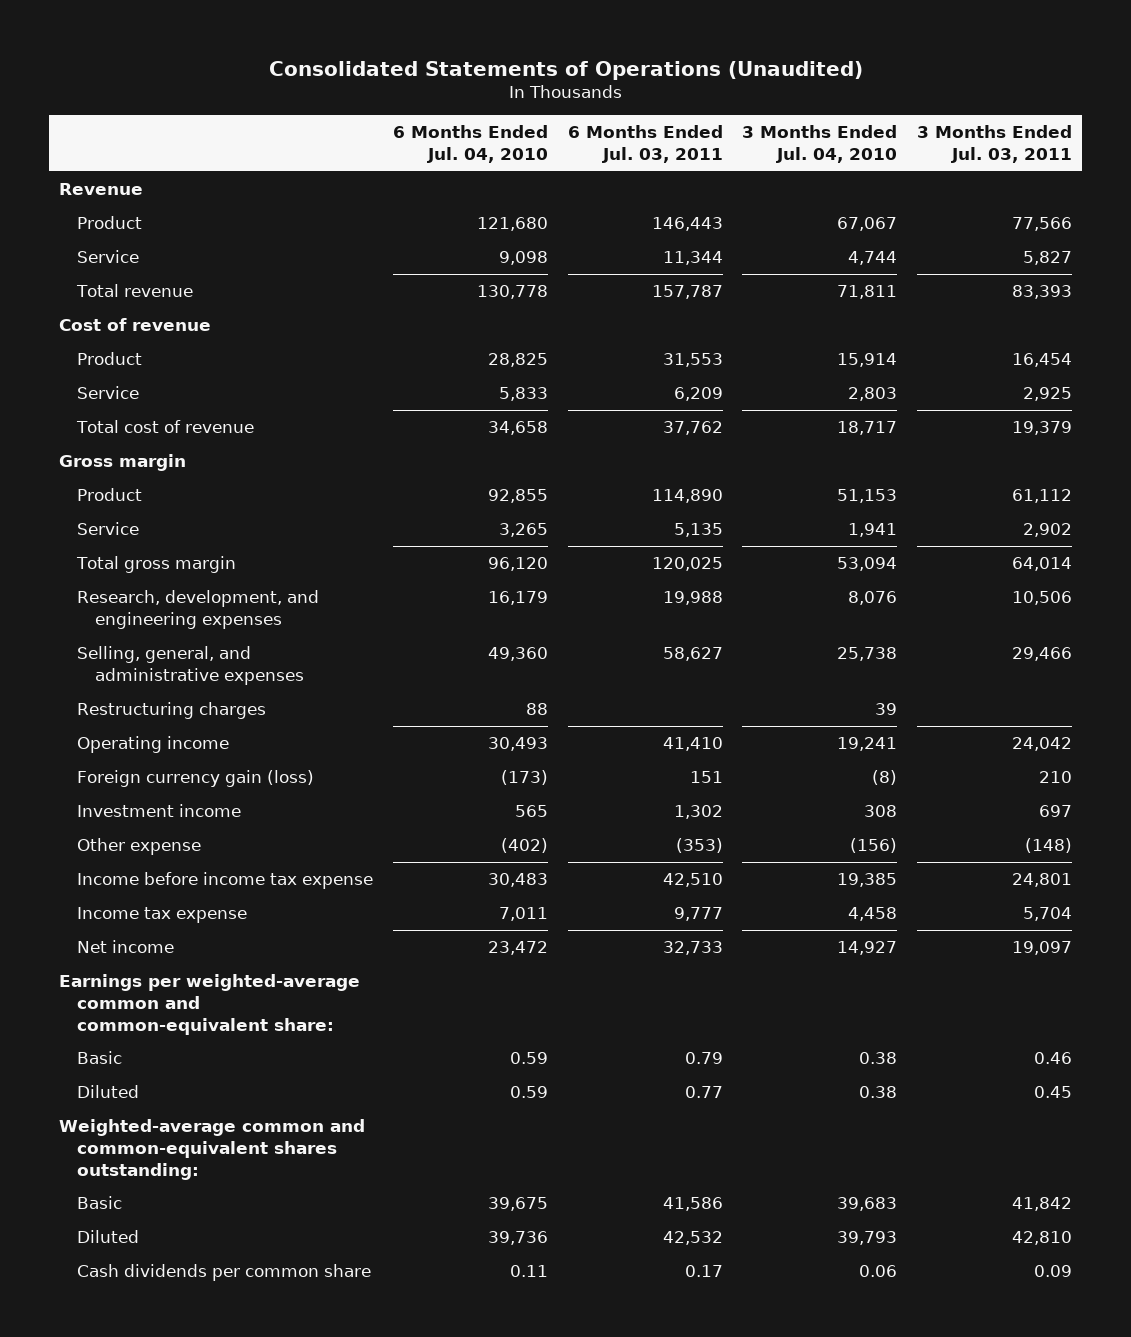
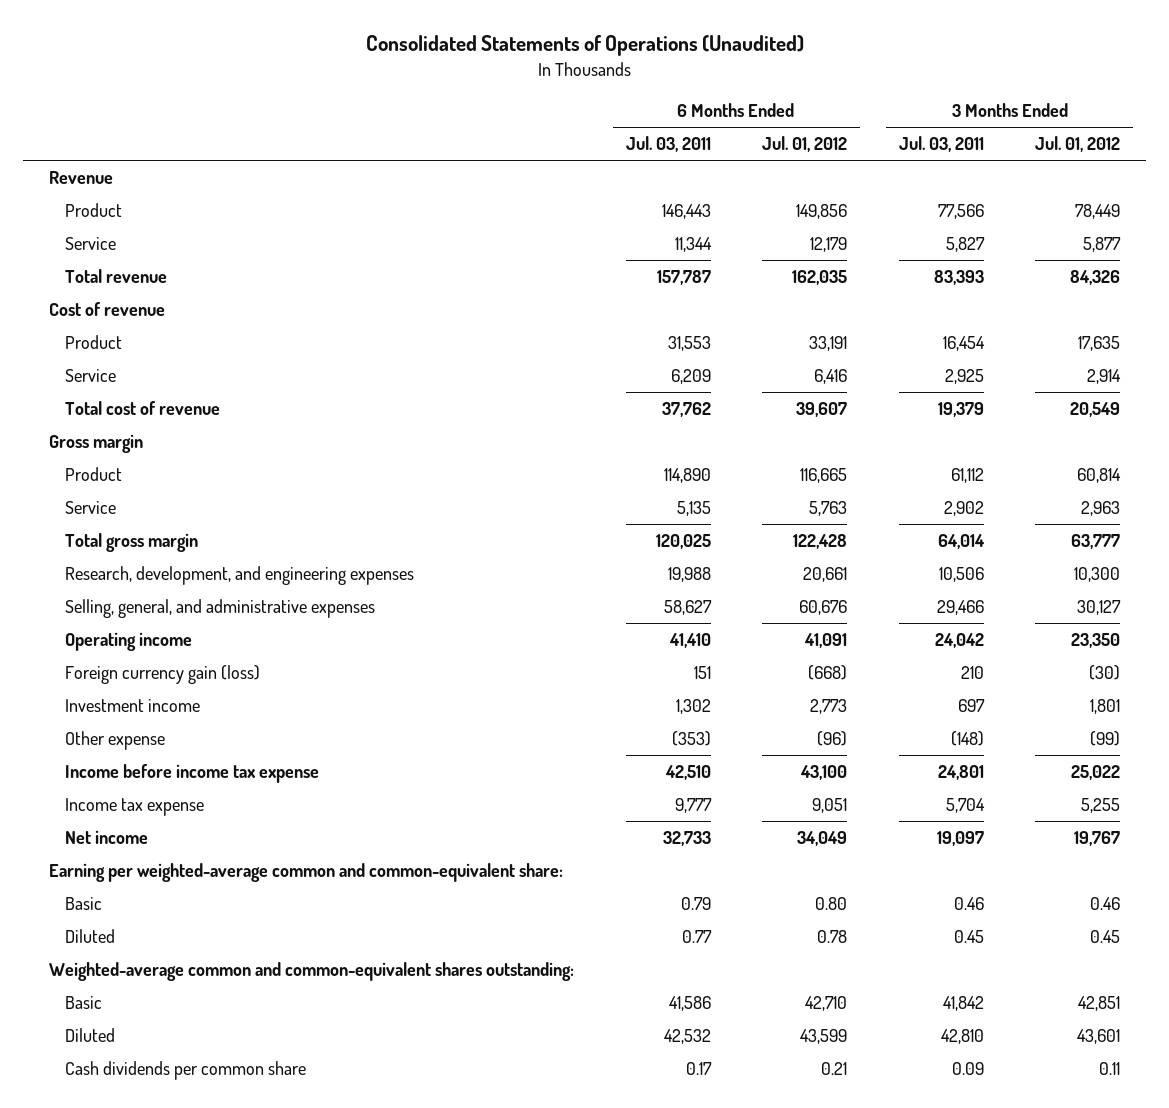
- | 6 Months Ended Jul. 04, 2010 | 6 Months Ended Jul. 03, 2011 | 3 Months Ended Jul. 04, 2010 | 3 Months Ended Jul. 03, 2011
+ | 6 Months Ended Jul. 03, 2011 | 6 Months Ended Jul. 01, 2012 | 3 Months Ended Jul. 03, 2011 | 3 Months Ended Jul. 01, 2012
- Restructuring charges | 88 | | 39 |
- Earnings per weighted-average common and common-equivalent share:
+ Earning per weighted-average common and common-equivalent share:

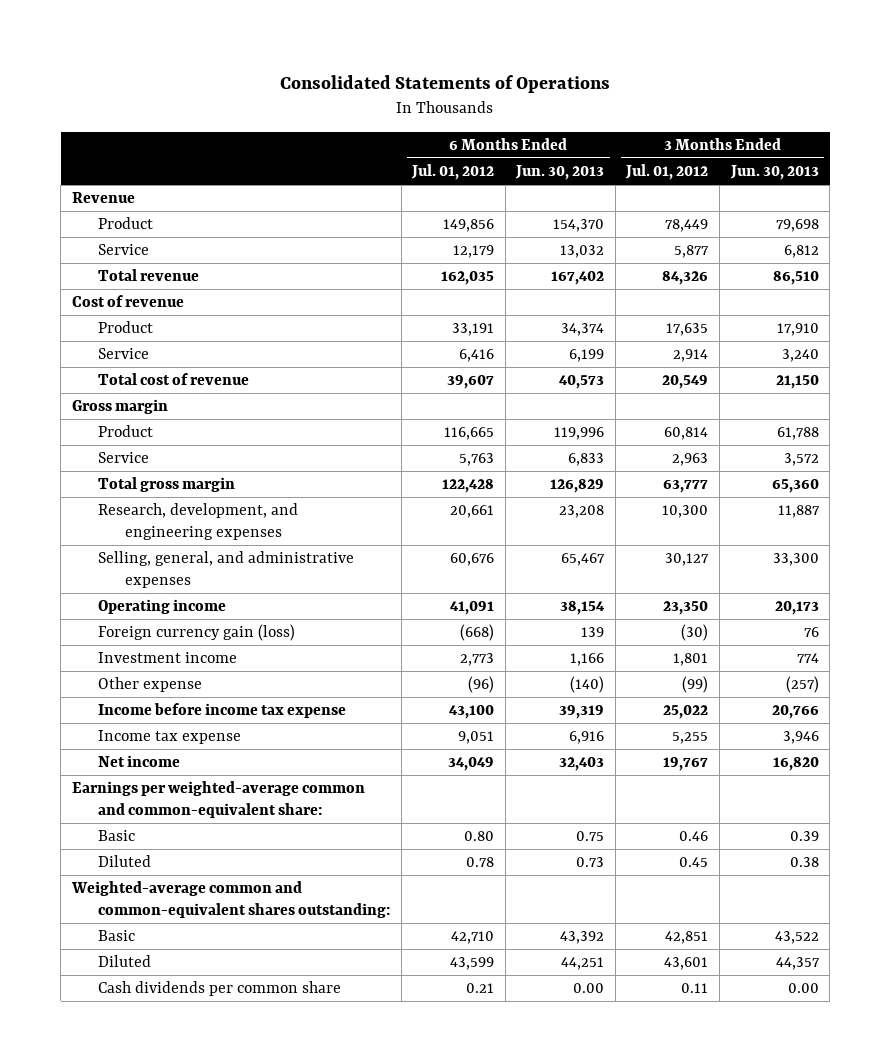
- Consolidated Statements of Operations (Unaudited)
+ Consolidated Statements of Operations
- | 6 Months Ended Jul. 03, 2011 | 6 Months Ended Jul. 01, 2012 | 3 Months Ended Jul. 03, 2011 | 3 Months Ended Jul. 01, 2012
+ | 6 Months Ended Jul. 01, 2012 | 6 Months Ended Jun. 30, 2013 | 3 Months Ended Jul. 01, 2012 | 3 Months Ended Jun. 30, 2013
- Earning per weighted-average common and common-equivalent share:
+ Earnings per weighted-average common and common-equivalent share:

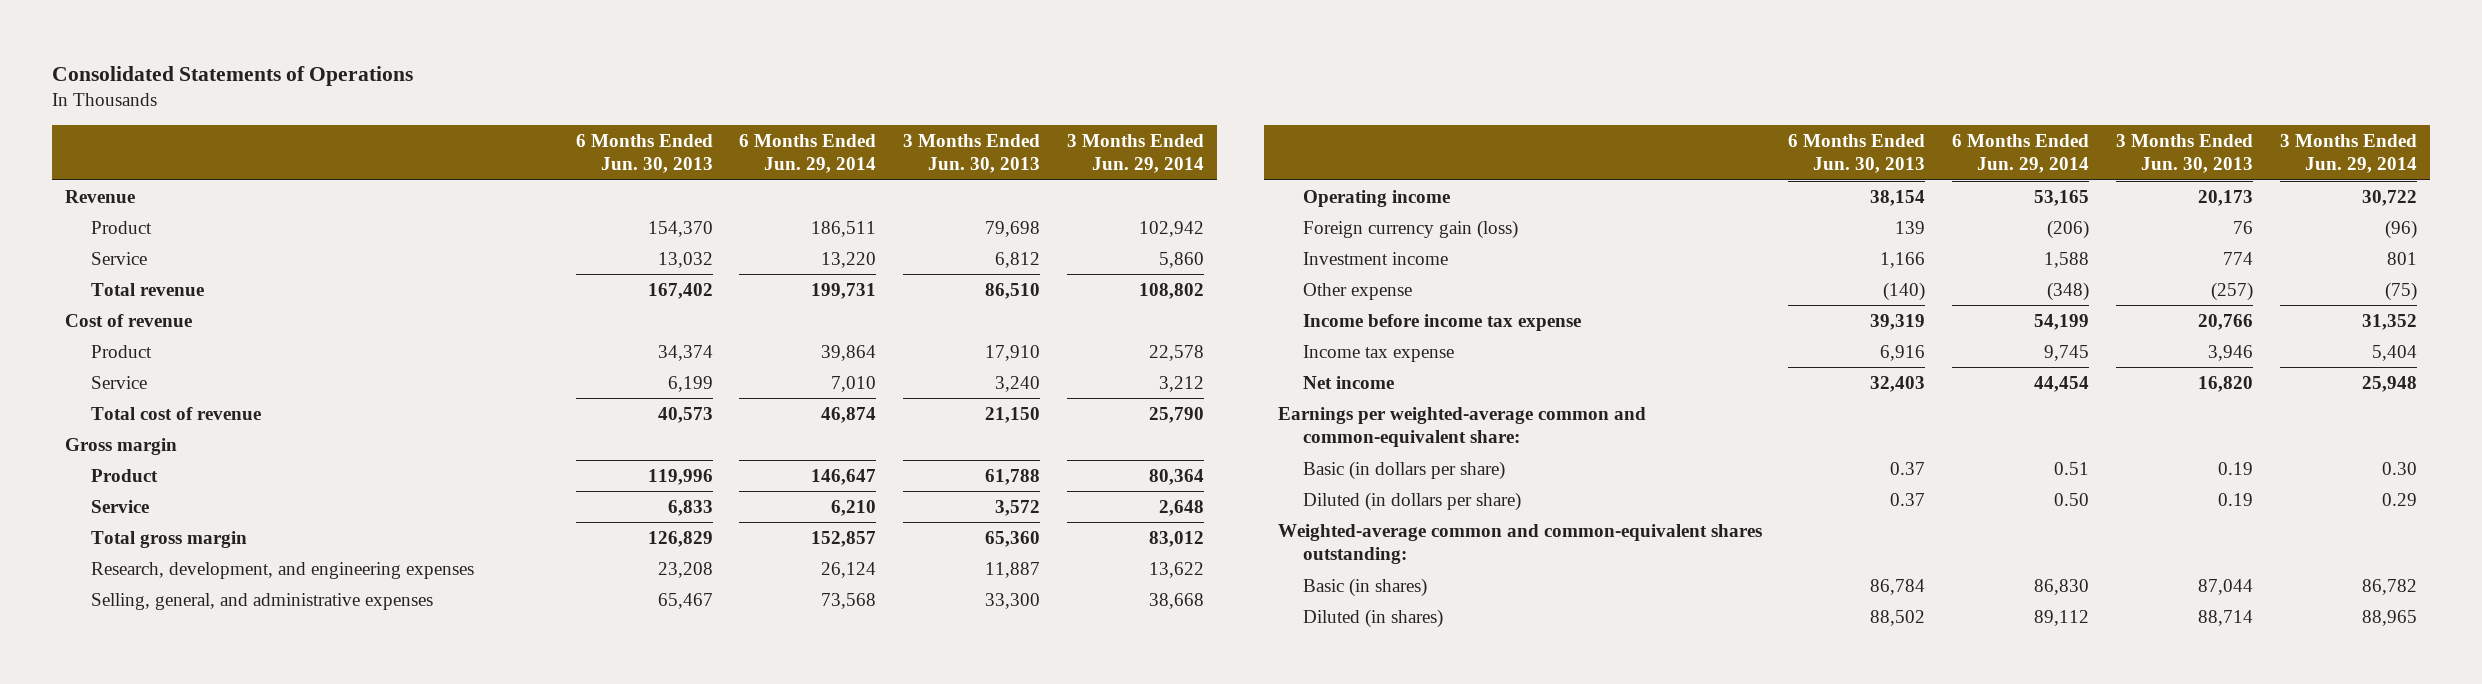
- | 6 Months Ended Jul. 01, 2012 | 6 Months Ended Jun. 30, 2013 | 3 Months Ended Jul. 01, 2012 | 3 Months Ended Jun. 30, 2013
+ | 6 Months Ended Jun. 30, 2013 | 6 Months Ended Jun. 29, 2014 | 3 Months Ended Jun. 30, 2013 | 3 Months Ended Jun. 29, 2014
- Basic | 0.80 | 0.75 | 0.46 | 0.39
- Diluted | 0.78 | 0.73 | 0.45 | 0.38
+ Basic (in dollars per share) | 0.37 | 0.51 | 0.19 | 0.30
+ Diluted (in dollars per share) | 0.37 | 0.50 | 0.19 | 0.29
- Basic | 42,710 | 43,392 | 42,851 | 43,522
- Diluted | 43,599 | 44,251 | 43,601 | 44,357
- Cash dividends per common share | 0.21 | 0.00 | 0.11 | 0.00
+ Basic (in shares) | 86,784 | 86,830 | 87,044 | 86,782
+ Diluted (in shares) | 88,502 | 89,112 | 88,714 | 88,965

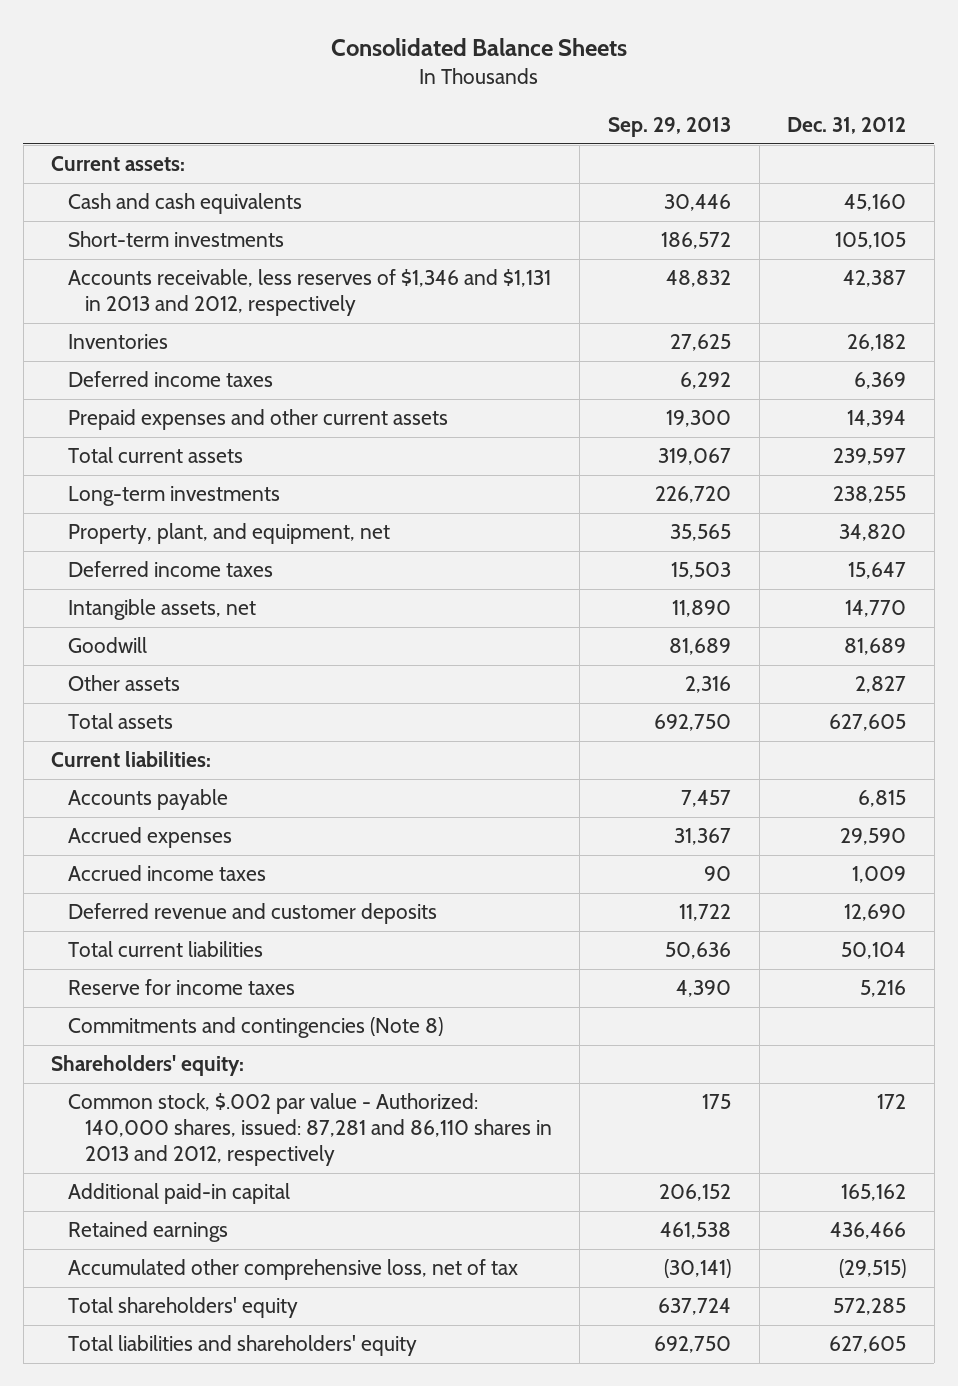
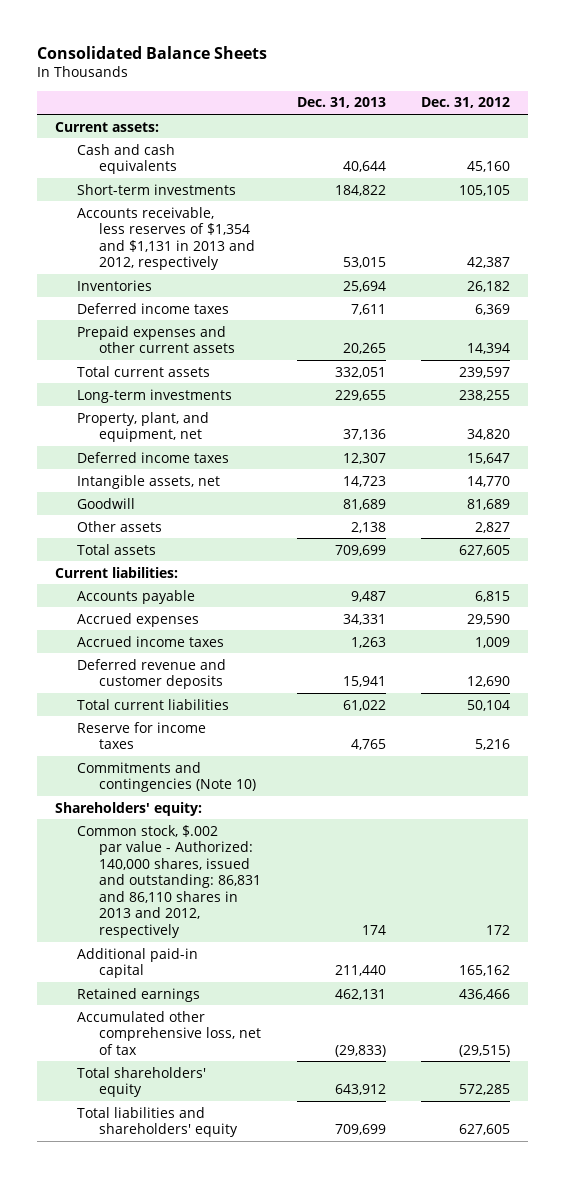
- | Sep. 29, 2013 | Dec. 31, 2012
+ | Dec. 31, 2013 | Dec. 31, 2012
- Accounts receivable, less reserves of $1,346 and $1,131 in 2013 and 2012, respectively | 48,832 | 42,387
+ Accounts receivable, less reserves of $1,354 and $1,131 in 2013 and 2012, respectively | 53,015 | 42,387
- Commitments and contingencies (Note 8)
+ Commitments and contingencies (Note 10)
- Common stock, $.002 par value - Authorized: 140,000 shares, issued: 87,281 and 86,110 shares in 2013 and 2012, respectively | 175 | 172
+ Common stock, $.002 par value - Authorized: 140,000 shares, issued and outstanding: 86,831 and 86,110 shares in 2013 and 2012, respectively | 174 | 172

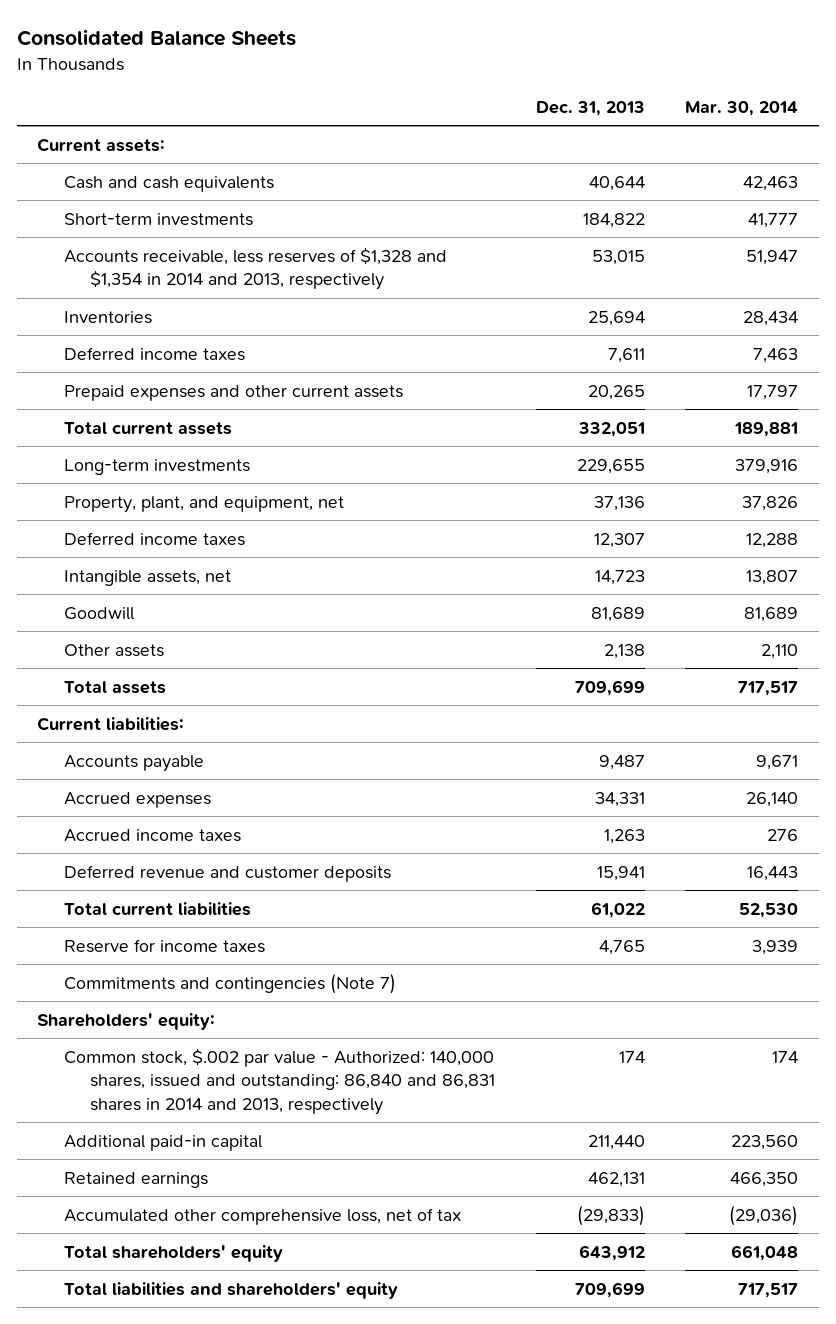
- | Dec. 31, 2013 | Dec. 31, 2012
+ | Dec. 31, 2013 | Mar. 30, 2014
- Accounts receivable, less reserves of $1,354 and $1,131 in 2013 and 2012, respectively | 53,015 | 42,387
+ Accounts receivable, less reserves of $1,328 and $1,354 in 2014 and 2013, respectively | 53,015 | 51,947
- Commitments and contingencies (Note 10)
+ Commitments and contingencies (Note 7)
- Common stock, $.002 par value - Authorized: 140,000 shares, issued and outstanding: 86,831 and 86,110 shares in 2013 and 2012, respectively | 174 | 172
+ Common stock, $.002 par value - Authorized: 140,000 shares, issued and outstanding: 86,840 and 86,831 shares in 2014 and 2013, respectively | 174 | 174

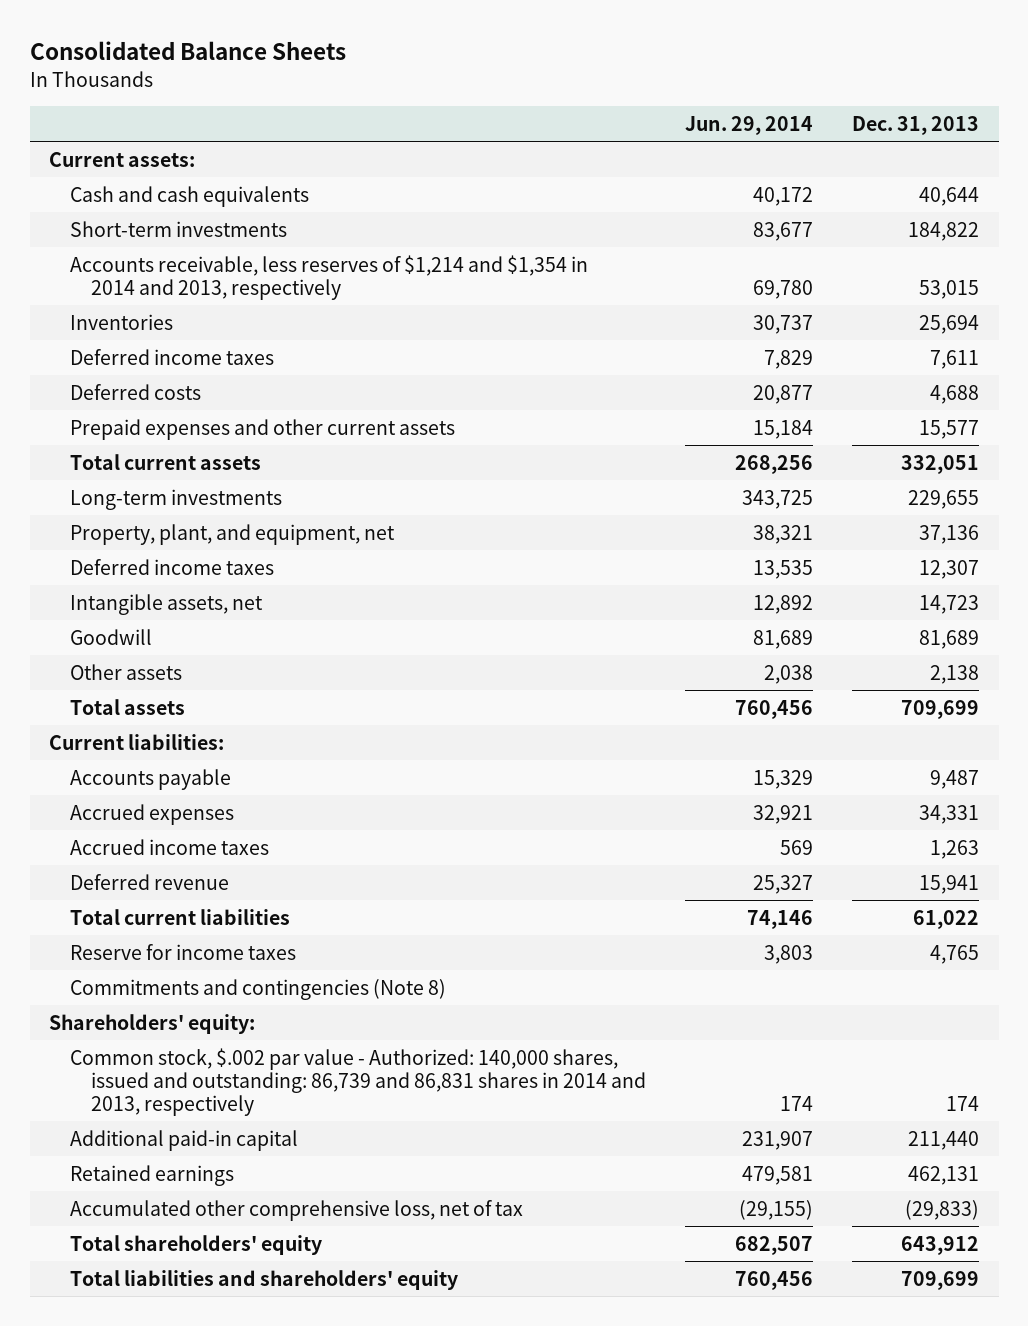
- | Dec. 31, 2013 | Mar. 30, 2014
+ | Jun. 29, 2014 | Dec. 31, 2013
- Accounts receivable, less reserves of $1,328 and $1,354 in 2014 and 2013, respectively | 53,015 | 51,947
+ Accounts receivable, less reserves of $1,214 and $1,354 in 2014 and 2013, respectively | 69,780 | 53,015
- Prepaid expenses and other current assets | 20,265 | 17,797
+ Deferred costs | 20,877 | 4,688
+ Prepaid expenses and other current assets | 15,184 | 15,577
- Deferred revenue and customer deposits | 15,941 | 16,443
+ Deferred revenue | 25,327 | 15,941
- Commitments and contingencies (Note 7)
+ Commitments and contingencies (Note 8)
- Common stock, $.002 par value - Authorized: 140,000 shares, issued and outstanding: 86,840 and 86,831 shares in 2014 and 2013, respectively | 174 | 174
+ Common stock, $.002 par value - Authorized: 140,000 shares, issued and outstanding: 86,739 and 86,831 shares in 2014 and 2013, respectively | 174 | 174

